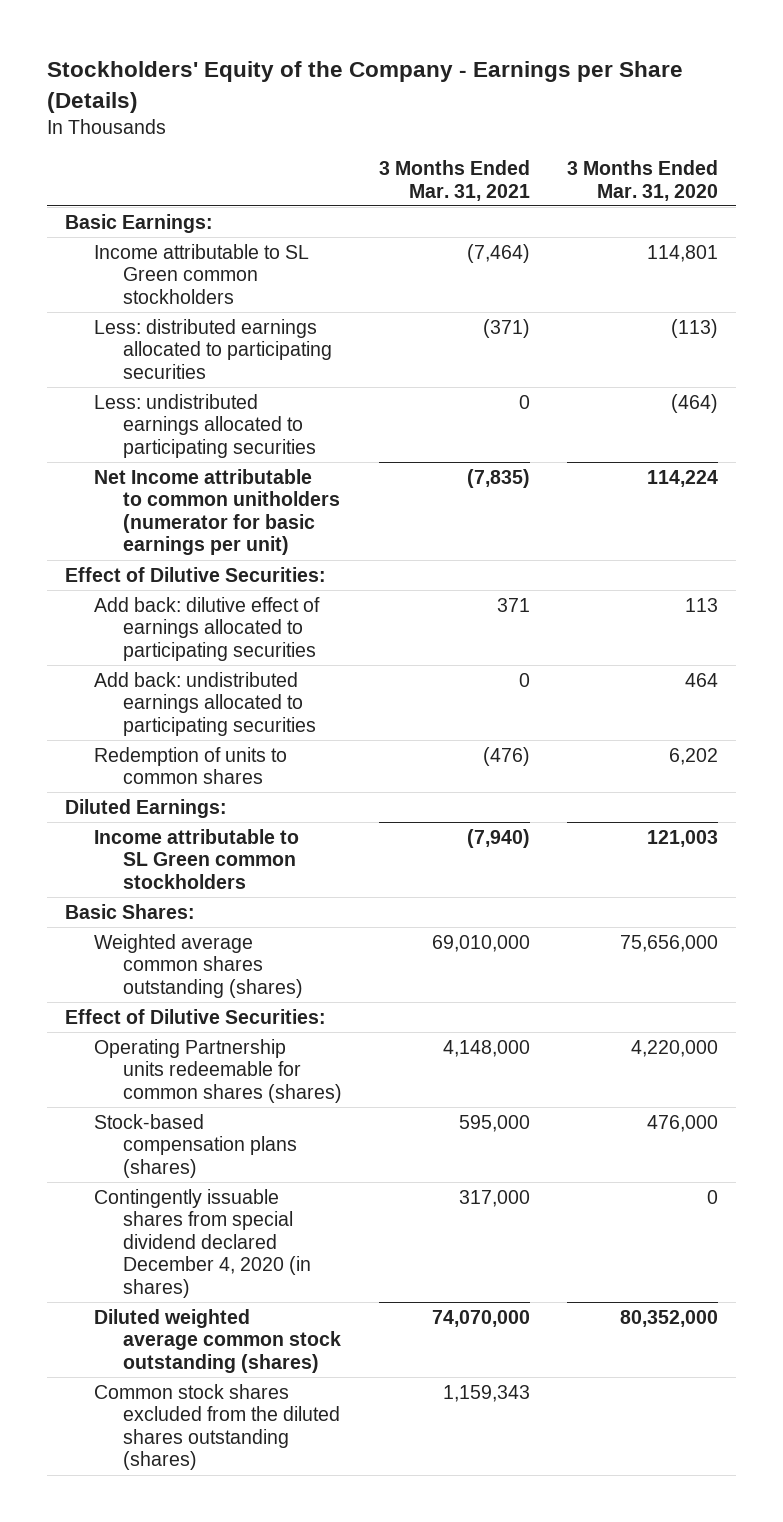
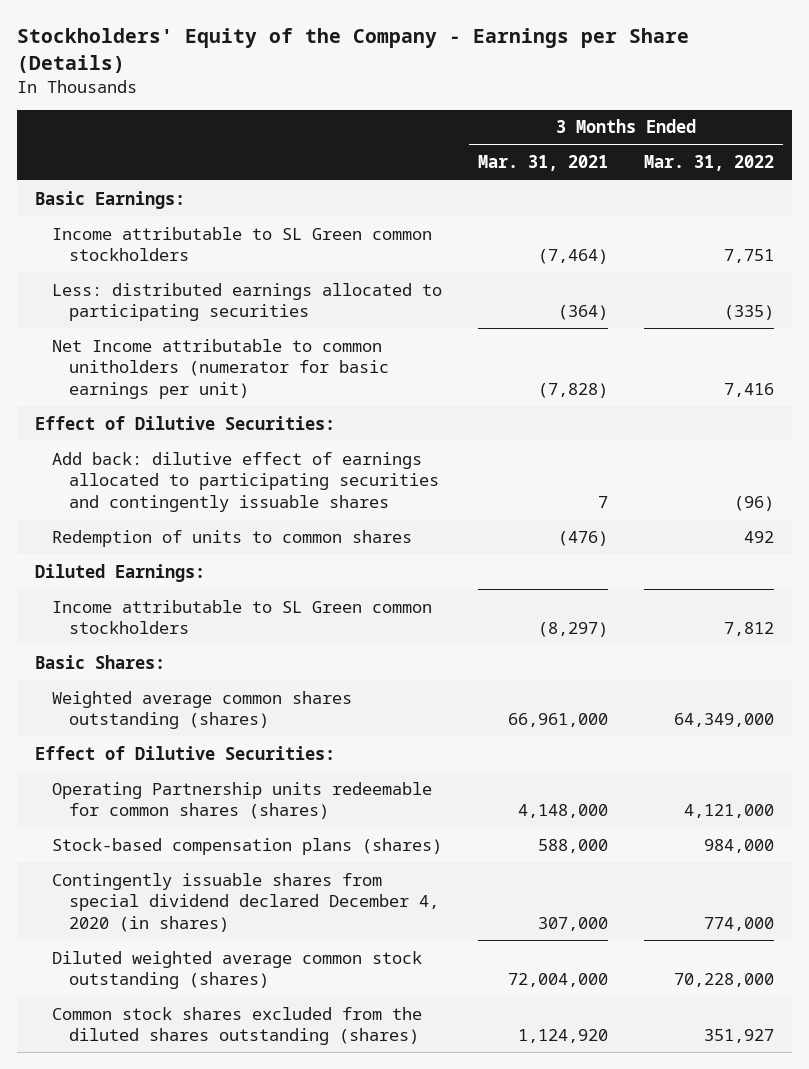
- | 3 Months Ended Mar. 31, 2021 | 3 Months Ended Mar. 31, 2020
+ | 3 Months Ended Mar. 31, 2021 | 3 Months Ended Mar. 31, 2022
- Less: distributed earnings allocated to participating securities | (371) | (113)
- Less: undistributed earnings allocated to participating securities | 0 | (464)
- Net Income attributable to common unitholders (numerator for basic earnings per unit) | (7,835) | 114,224
+ Less: distributed earnings allocated to participating securities | (364) | (335)
+ Net Income attributable to common unitholders (numerator for basic earnings per unit) | (7,828) | 7,416
- Add back: dilutive effect of earnings allocated to participating securities | 371 | 113
- Add back: undistributed earnings allocated to participating securities | 0 | 464
+ Add back: dilutive effect of earnings allocated to participating securities and contingently issuable shares | 7 | (96)
- Income attributable to SL Green common stockholders | (7,940) | 121,003
+ Income attributable to SL Green common stockholders | (8,297) | 7,812
- Weighted average common shares outstanding (shares) | 69,010,000 | 75,656,000
+ Weighted average common shares outstanding (shares) | 66,961,000 | 64,349,000
- Stock-based compensation plans (shares) | 595,000 | 476,000
- Contingently issuable shares from special dividend declared December 4, 2020 (in shares) | 317,000 | 0
- Diluted weighted average common stock outstanding (shares) | 74,070,000 | 80,352,000
- Common stock shares excluded from the diluted shares outstanding (shares) | 1,159,343 |
+ Stock-based compensation plans (shares) | 588,000 | 984,000
+ Contingently issuable shares from special dividend declared December 4, 2020 (in shares) | 307,000 | 774,000
+ Diluted weighted average common stock outstanding (shares) | 72,004,000 | 70,228,000
+ Common stock shares excluded from the diluted shares outstanding (shares) | 1,124,920 | 351,927

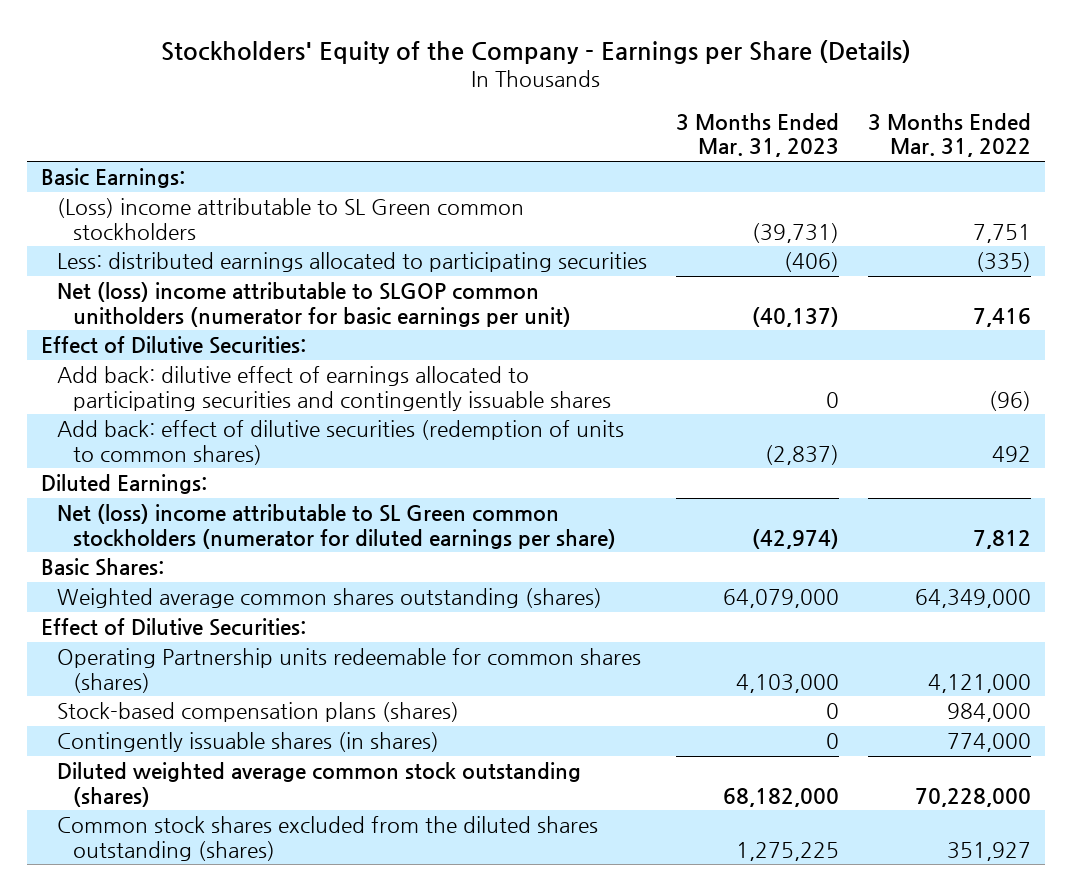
- | 3 Months Ended Mar. 31, 2021 | 3 Months Ended Mar. 31, 2022
+ | 3 Months Ended Mar. 31, 2023 | 3 Months Ended Mar. 31, 2022
- Income attributable to SL Green common stockholders | (7,464) | 7,751
+ (Loss) income attributable to SL Green common stockholders | (39,731) | 7,751
- Net Income attributable to common unitholders (numerator for basic earnings per unit) | (7,828) | 7,416
+ Net (loss) income attributable to SLGOP common unitholders (numerator for basic earnings per unit) | (40,137) | 7,416
- Redemption of units to common shares | (476) | 492
+ Add back: effect of dilutive securities (redemption of units to common shares) | (2,837) | 492
- Income attributable to SL Green common stockholders | (8,297) | 7,812
+ Net (loss) income attributable to SL Green common stockholders (numerator for diluted earnings per share) | (42,974) | 7,812
- Contingently issuable shares from special dividend declared December 4, 2020 (in shares) | 307,000 | 774,000
+ Contingently issuable shares (in shares) | 0 | 774,000

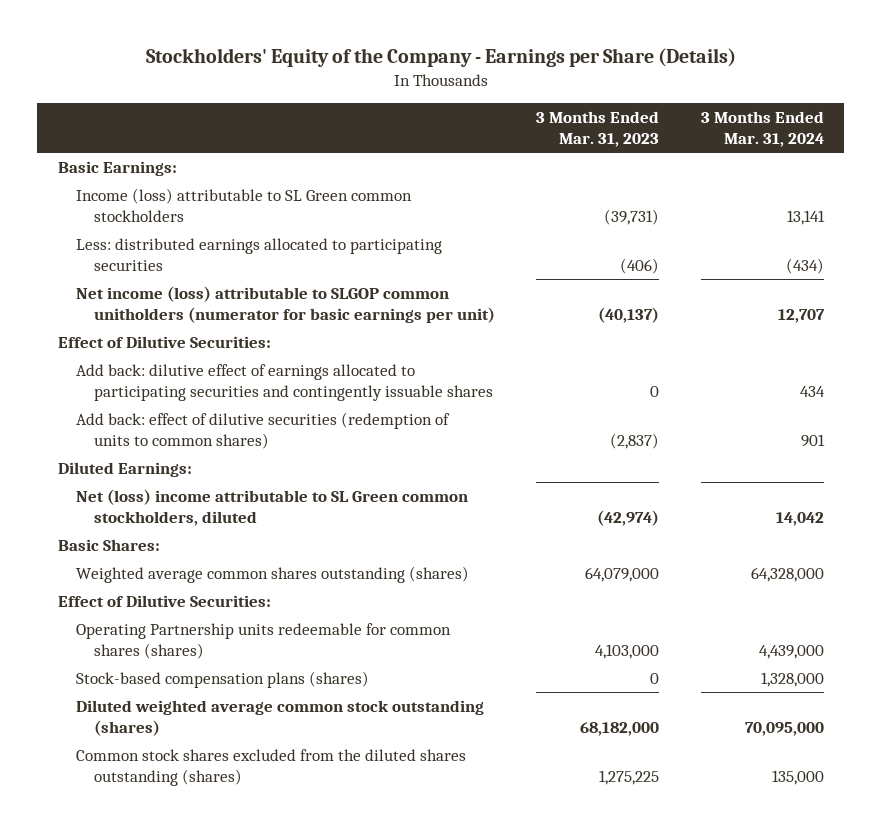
- | 3 Months Ended Mar. 31, 2023 | 3 Months Ended Mar. 31, 2022
+ | 3 Months Ended Mar. 31, 2023 | 3 Months Ended Mar. 31, 2024
- (Loss) income attributable to SL Green common stockholders | (39,731) | 7,751
+ Income (loss) attributable to SL Green common stockholders | (39,731) | 13,141
- Net (loss) income attributable to SLGOP common unitholders (numerator for basic earnings per unit) | (40,137) | 7,416
+ Net income (loss) attributable to SLGOP common unitholders (numerator for basic earnings per unit) | (40,137) | 12,707
- Net (loss) income attributable to SL Green common stockholders (numerator for diluted earnings per share) | (42,974) | 7,812
+ Net (loss) income attributable to SL Green common stockholders, diluted | (42,974) | 14,042
- Contingently issuable shares (in shares) | 0 | 774,000

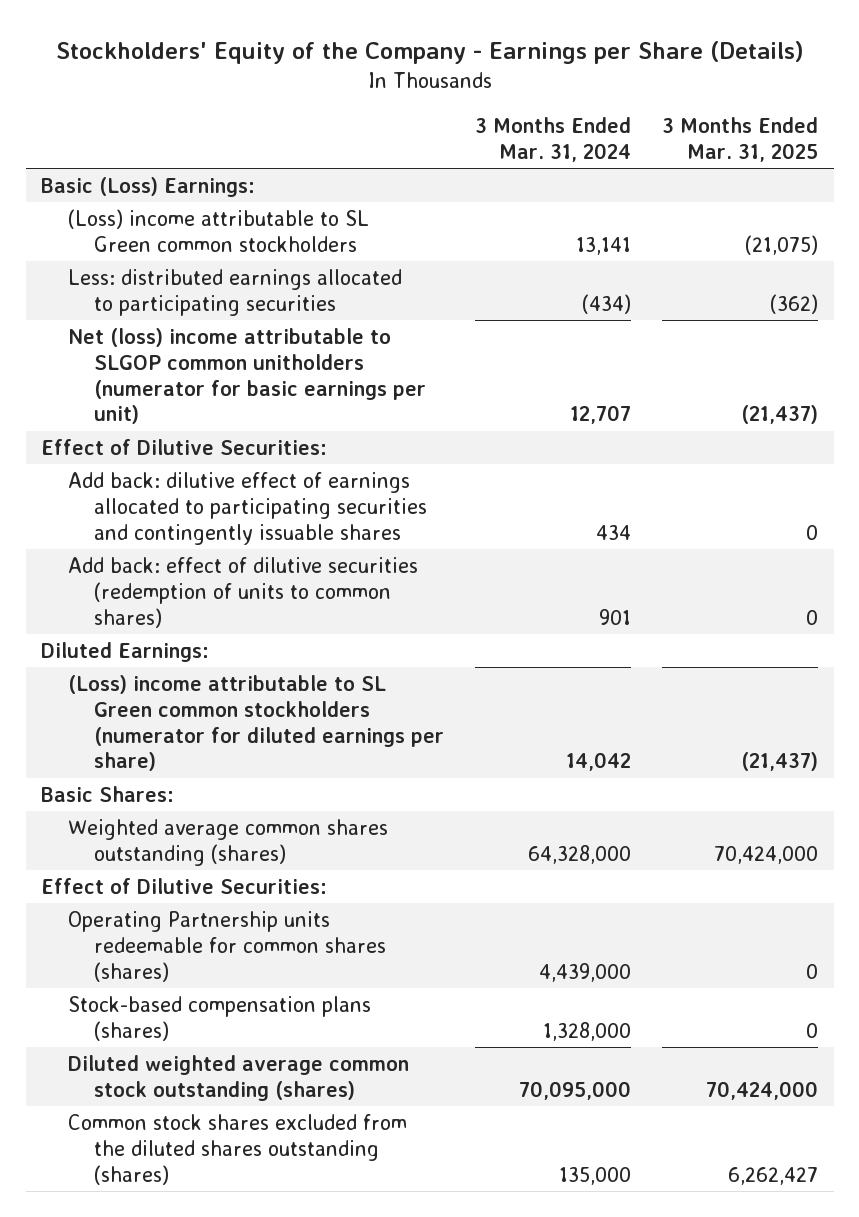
- | 3 Months Ended Mar. 31, 2023 | 3 Months Ended Mar. 31, 2024
+ | 3 Months Ended Mar. 31, 2024 | 3 Months Ended Mar. 31, 2025
- Basic Earnings:
- Income (loss) attributable to SL Green common stockholders | (39,731) | 13,141
+ Basic (Loss) Earnings:
+ (Loss) income attributable to SL Green common stockholders | 13,141 | (21,075)
- Net income (loss) attributable to SLGOP common unitholders (numerator for basic earnings per unit) | (40,137) | 12,707
+ Net (loss) income attributable to SLGOP common unitholders (numerator for basic earnings per unit) | 12,707 | (21,437)
- Net (loss) income attributable to SL Green common stockholders, diluted | (42,974) | 14,042
+ (Loss) income attributable to SL Green common stockholders (numerator for diluted earnings per share) | 14,042 | (21,437)

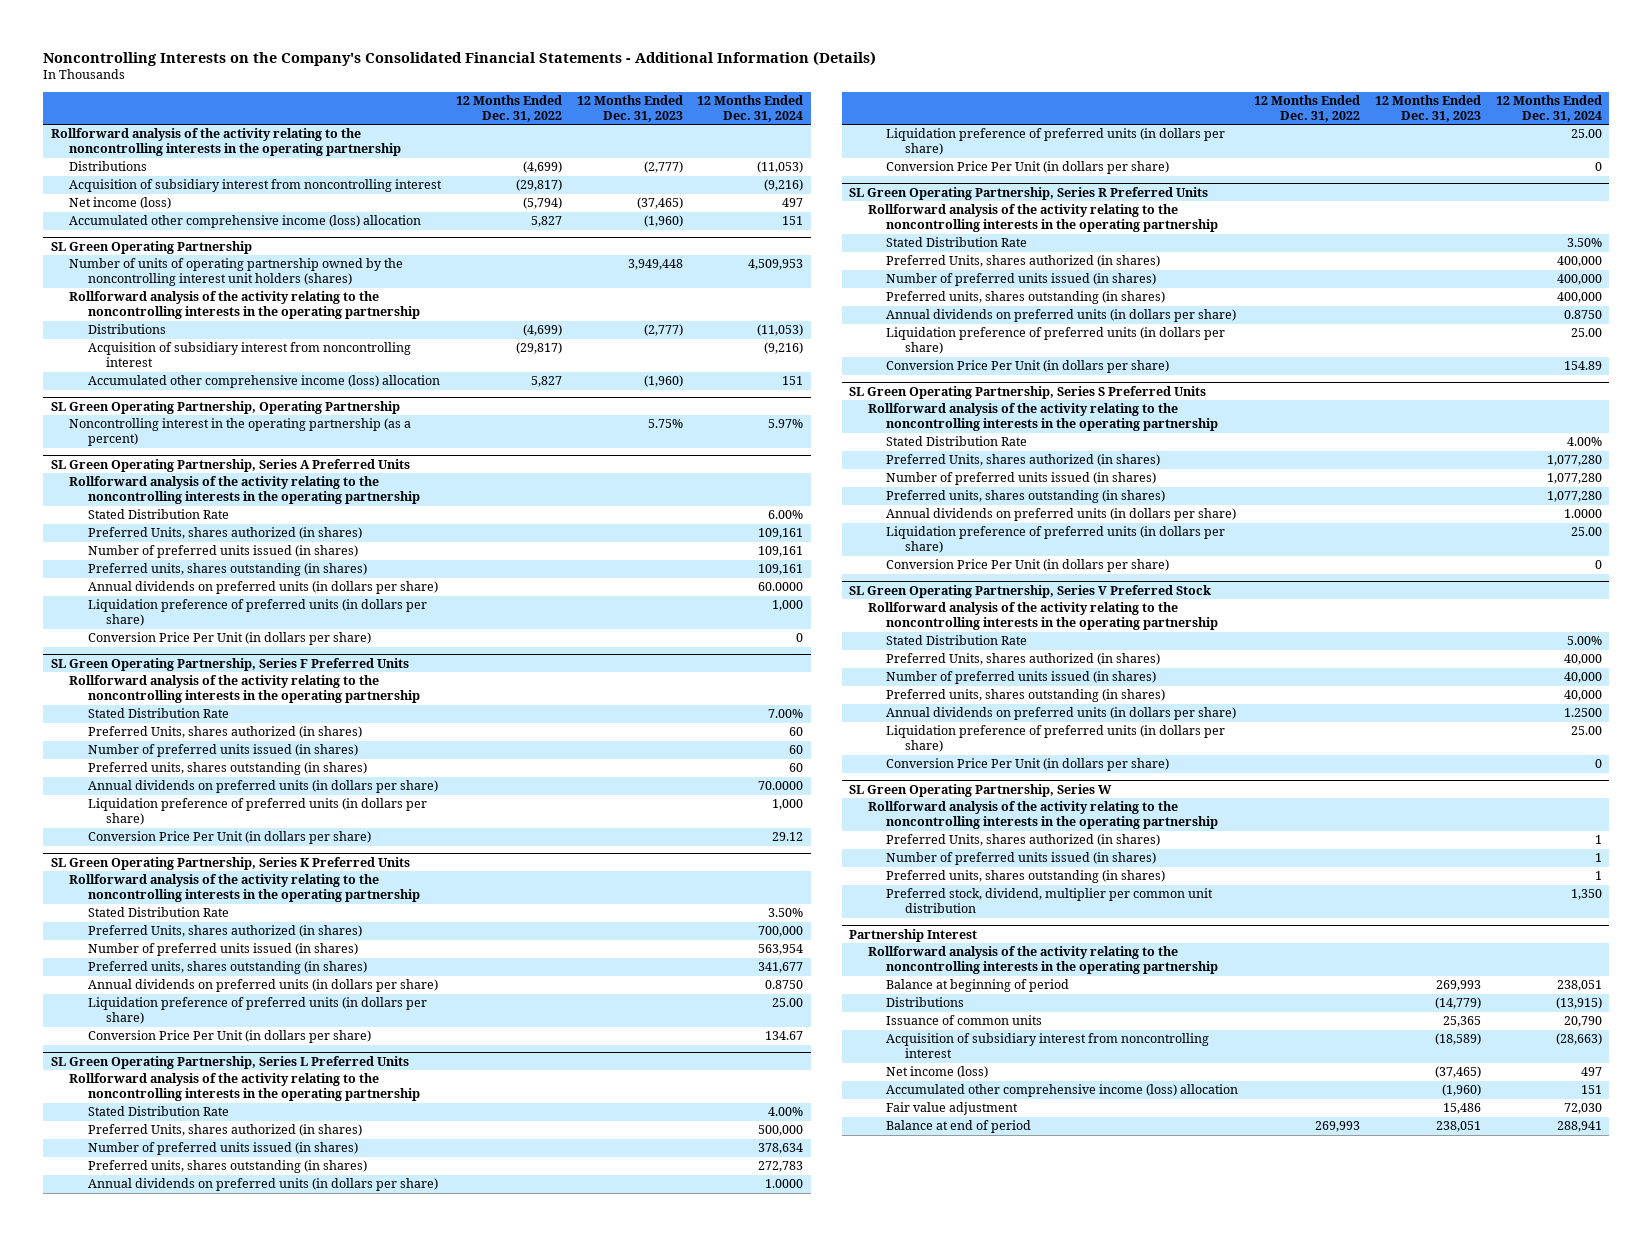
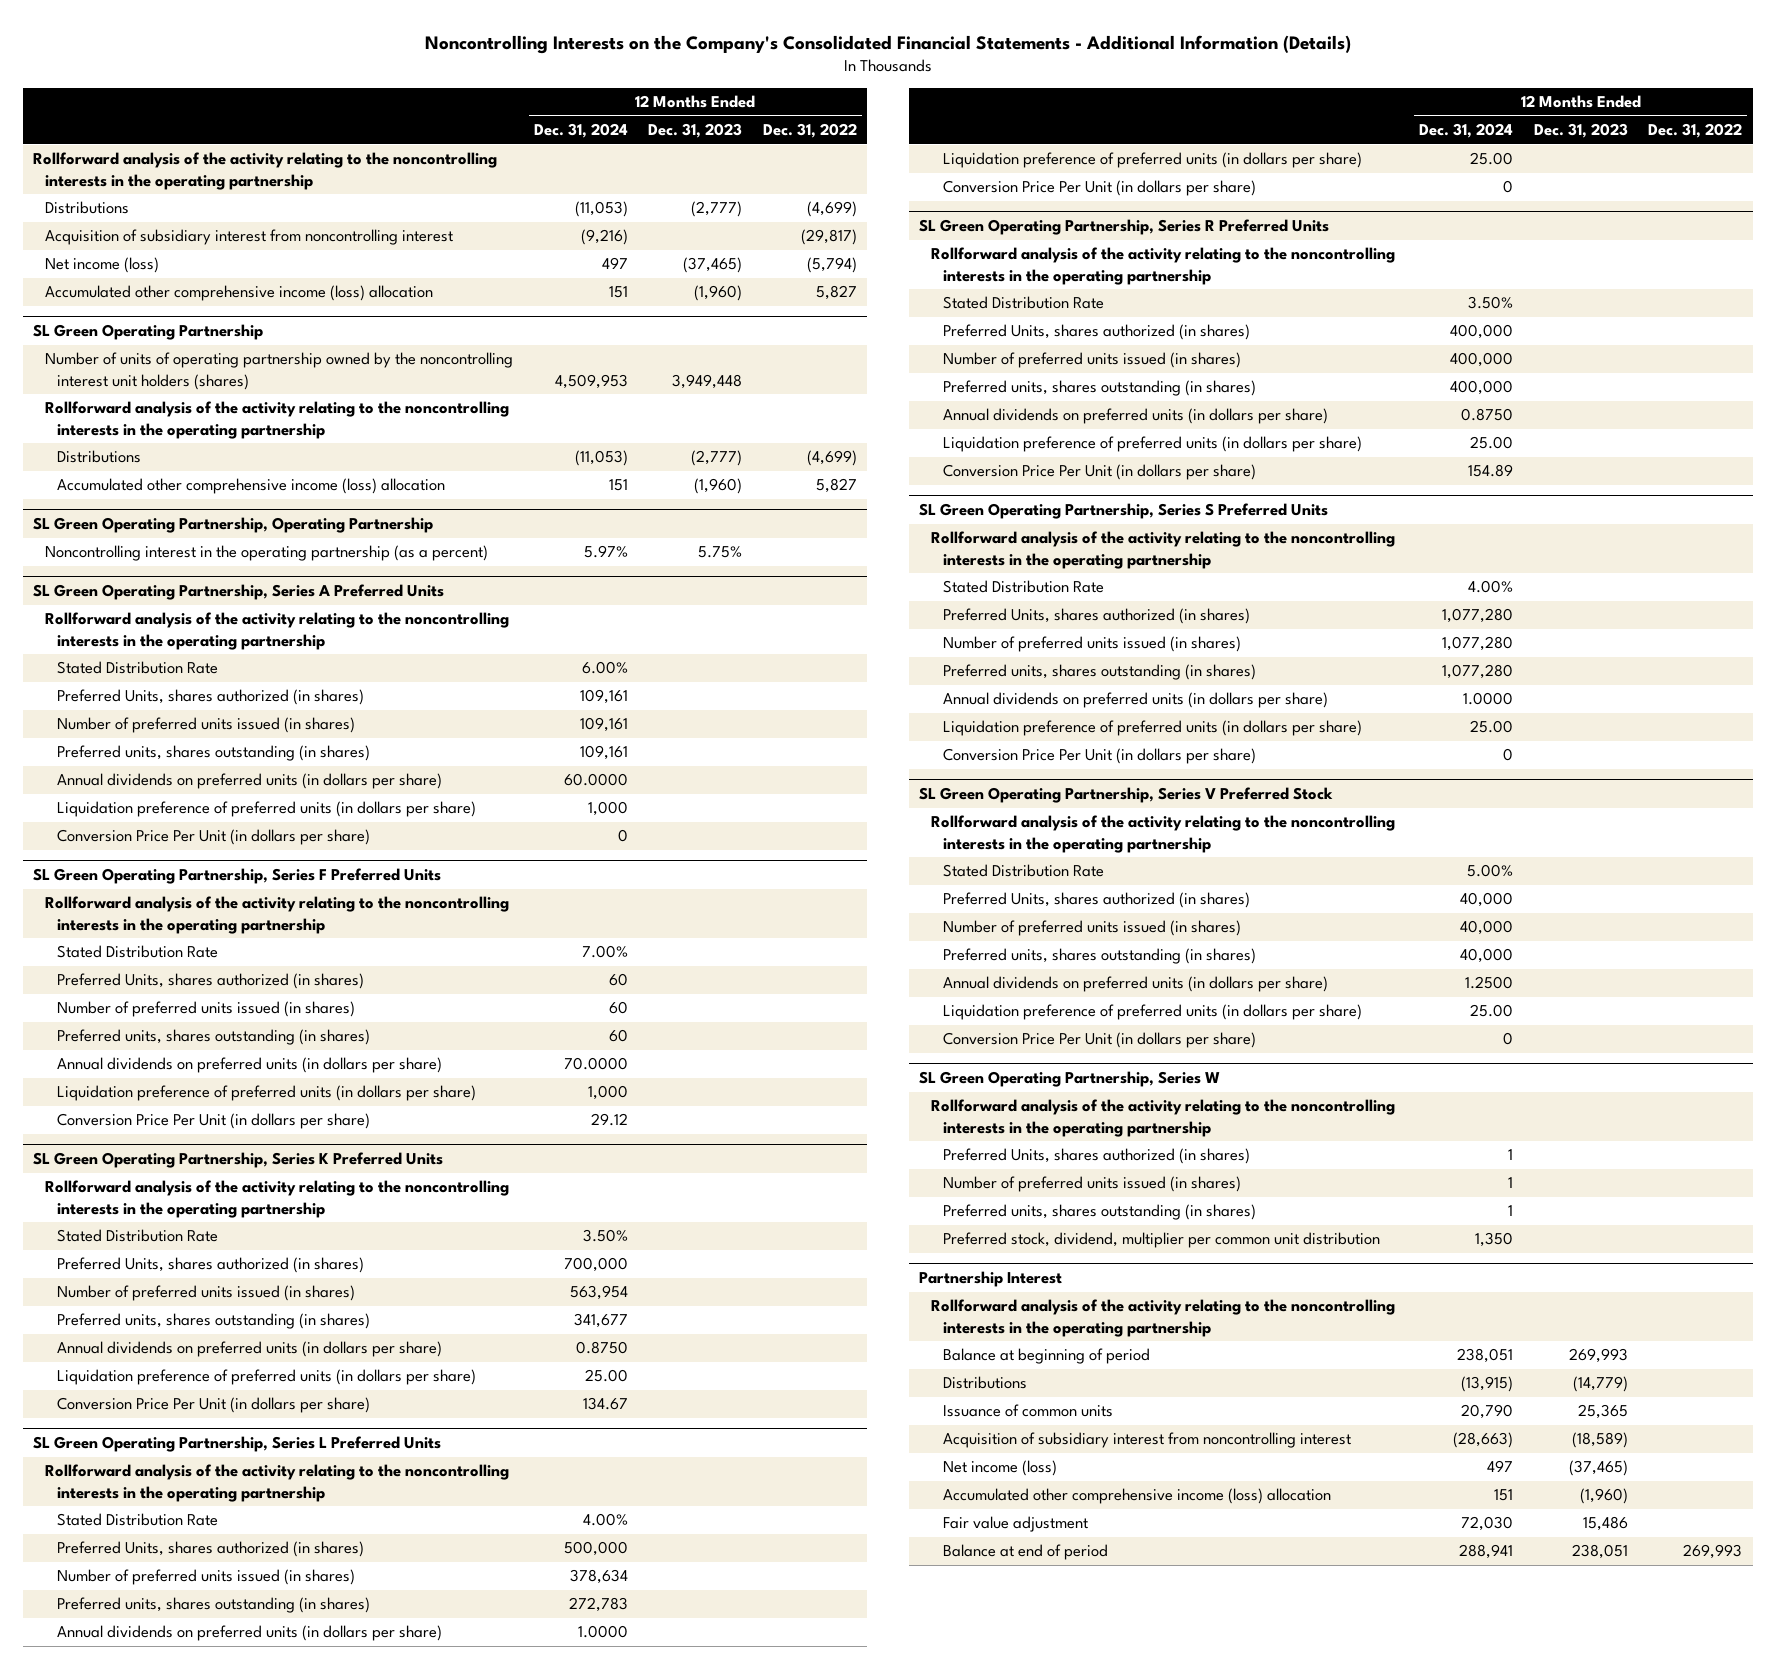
- | 12 Months Ended Dec. 31, 2022 | 12 Months Ended Dec. 31, 2023 | 12 Months Ended Dec. 31, 2024
+ | 12 Months Ended Dec. 31, 2024 | 12 Months Ended Dec. 31, 2023 | 12 Months Ended Dec. 31, 2022
@ SL Green Operating Partnership
- Acquisition of subsidiary interest from noncontrolling interest | (29,817) | | (9,216)

